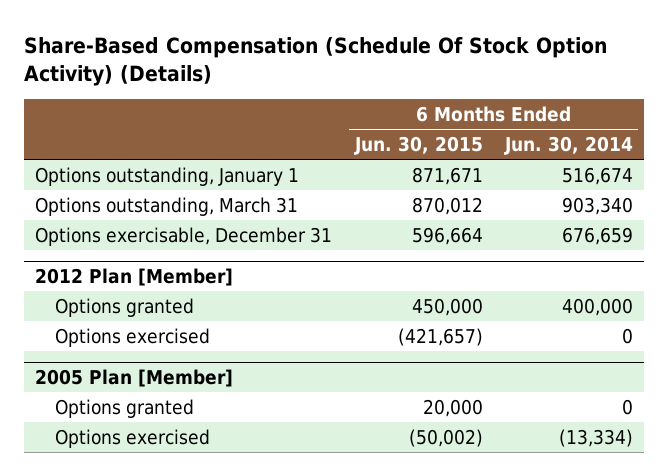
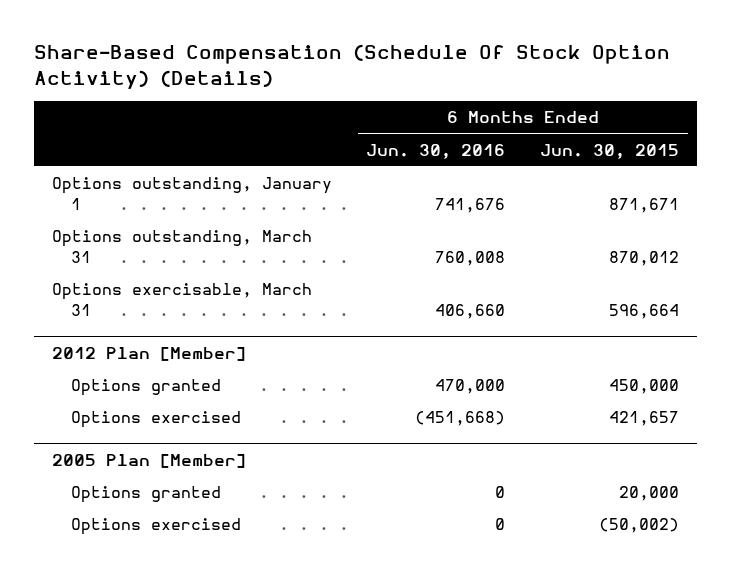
- | 6 Months Ended Jun. 30, 2015 | 6 Months Ended Jun. 30, 2014
+ | 6 Months Ended Jun. 30, 2016 | 6 Months Ended Jun. 30, 2015
- Options exercisable, December 31 | 596,664 | 676,659
+ Options exercisable, March 31 | 406,660 | 596,664
@ 2012 Plan [Member]
- Options exercised | (421,657) | 0
+ Options exercised | (451,668) | 421,657

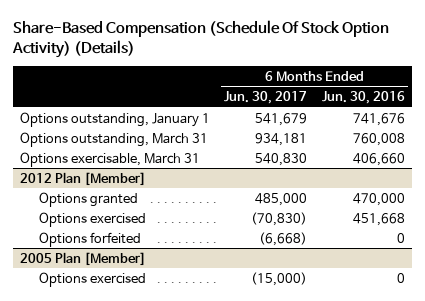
- | 6 Months Ended Jun. 30, 2016 | 6 Months Ended Jun. 30, 2015
+ | 6 Months Ended Jun. 30, 2017 | 6 Months Ended Jun. 30, 2016
@ 2012 Plan [Member]
- Options exercised | (451,668) | 421,657
+ Options exercised | (70,830) | 451,668
+ Options forfeited | (6,668) | 0
@ 2005 Plan [Member]
- Options granted | 0 | 20,000

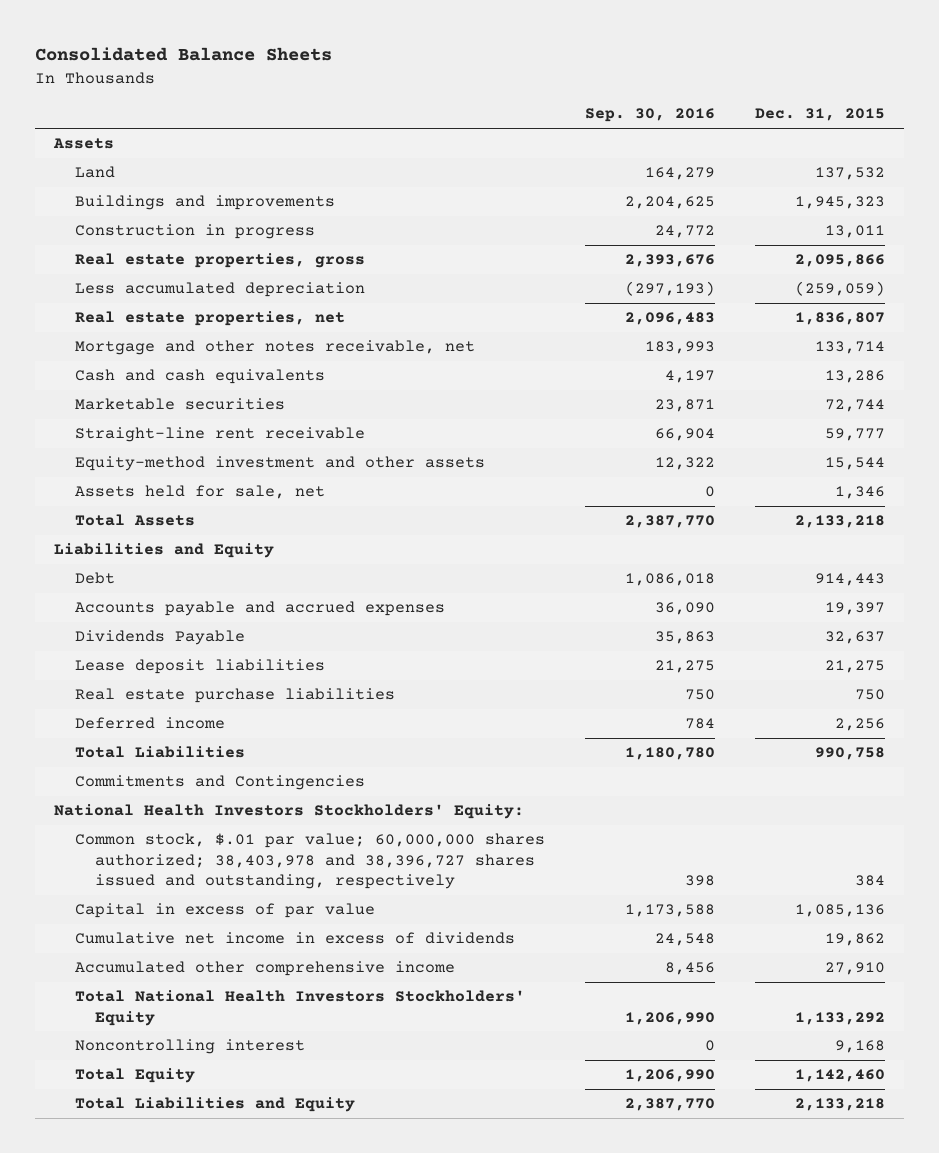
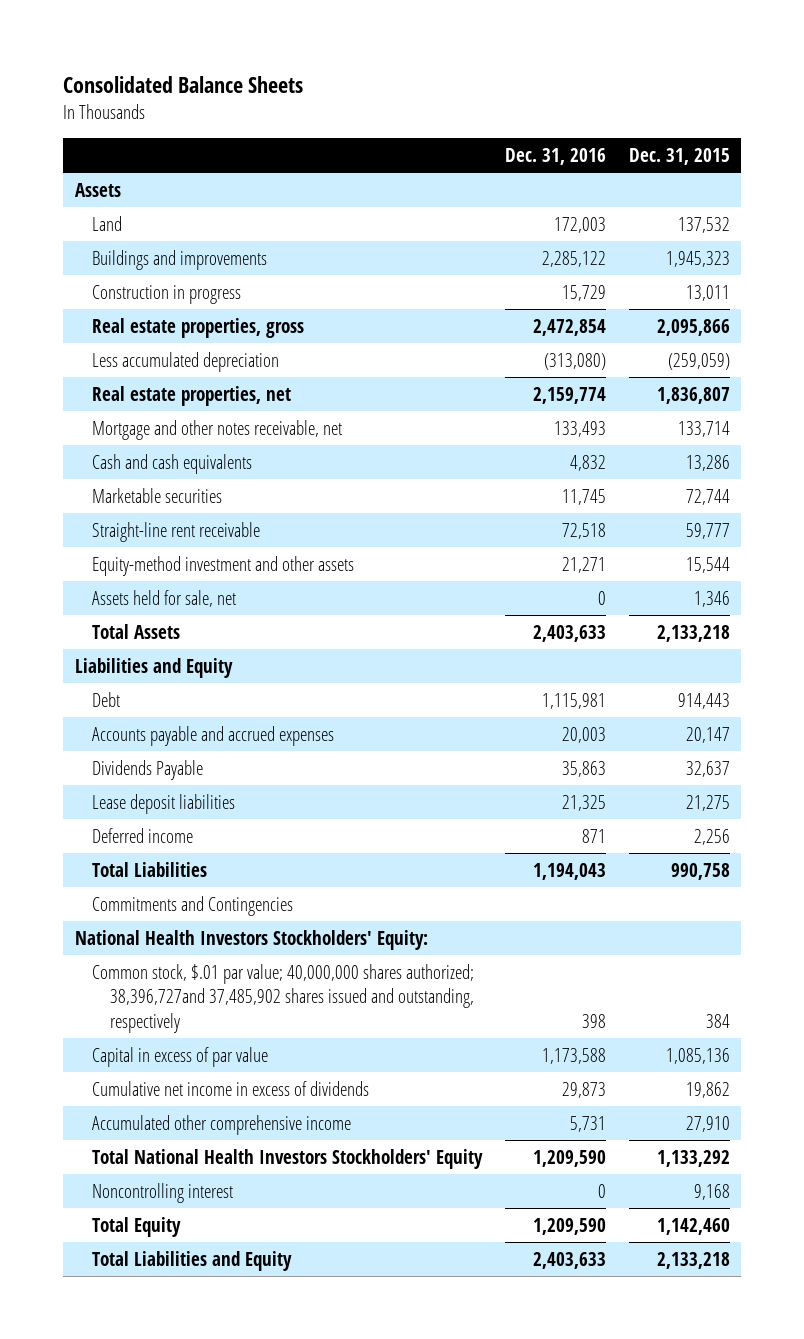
- | Sep. 30, 2016 | Dec. 31, 2015
+ | Dec. 31, 2016 | Dec. 31, 2015
- Accounts payable and accrued expenses | 36,090 | 19,397
+ Accounts payable and accrued expenses | 20,003 | 20,147
- Real estate purchase liabilities | 750 | 750
- Common stock, $.01 par value; 60,000,000 shares authorized; 38,403,978 and 38,396,727 shares issued and outstanding, respectively | 398 | 384
+ Common stock, $.01 par value; 40,000,000 shares authorized; 38,396,727and 37,485,902 shares issued and outstanding, respectively | 398 | 384

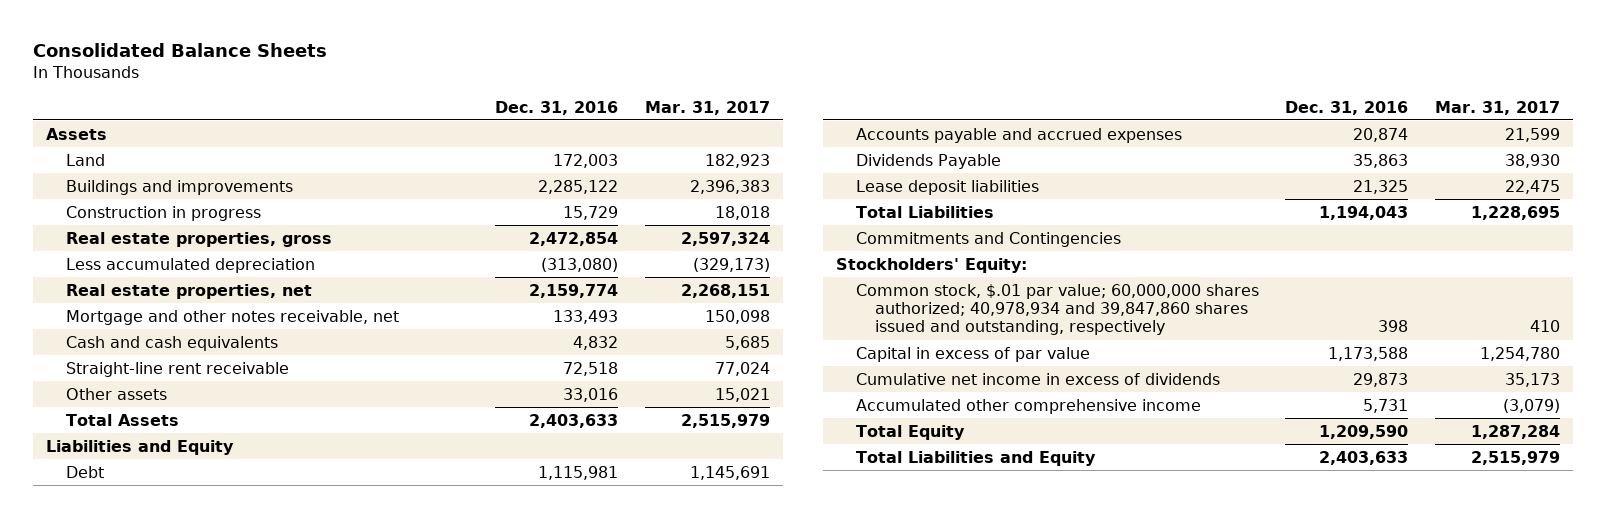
- | Dec. 31, 2016 | Dec. 31, 2015
+ | Dec. 31, 2016 | Mar. 31, 2017
- Marketable securities | 11,745 | 72,744
- Equity-method investment and other assets | 21,271 | 15,544
- Assets held for sale, net | 0 | 1,346
+ Other assets | 33,016 | 15,021
- Accounts payable and accrued expenses | 20,003 | 20,147
+ Accounts payable and accrued expenses | 20,874 | 21,599
- Deferred income | 871 | 2,256
- National Health Investors Stockholders' Equity:
- Common stock, $.01 par value; 40,000,000 shares authorized; 38,396,727and 37,485,902 shares issued and outstanding, respectively | 398 | 384
+ Stockholders' Equity:
+ Common stock, $.01 par value; 60,000,000 shares authorized; 40,978,934 and 39,847,860 shares issued and outstanding, respectively | 398 | 410
- Total National Health Investors Stockholders' Equity | 1,209,590 | 1,133,292
- Noncontrolling interest | 0 | 9,168

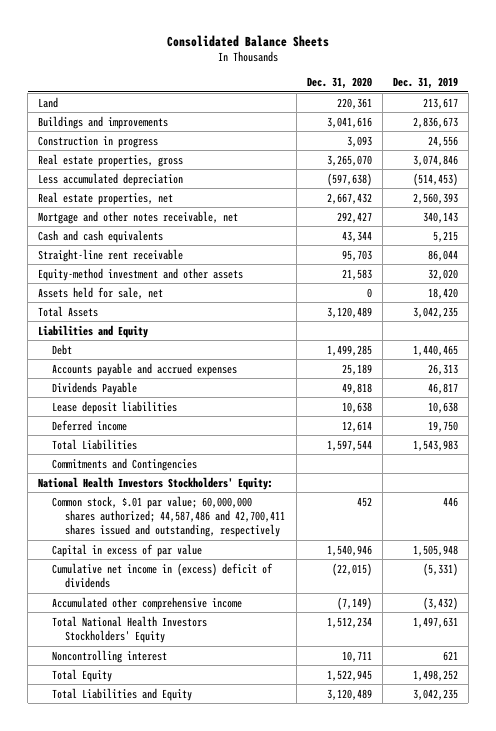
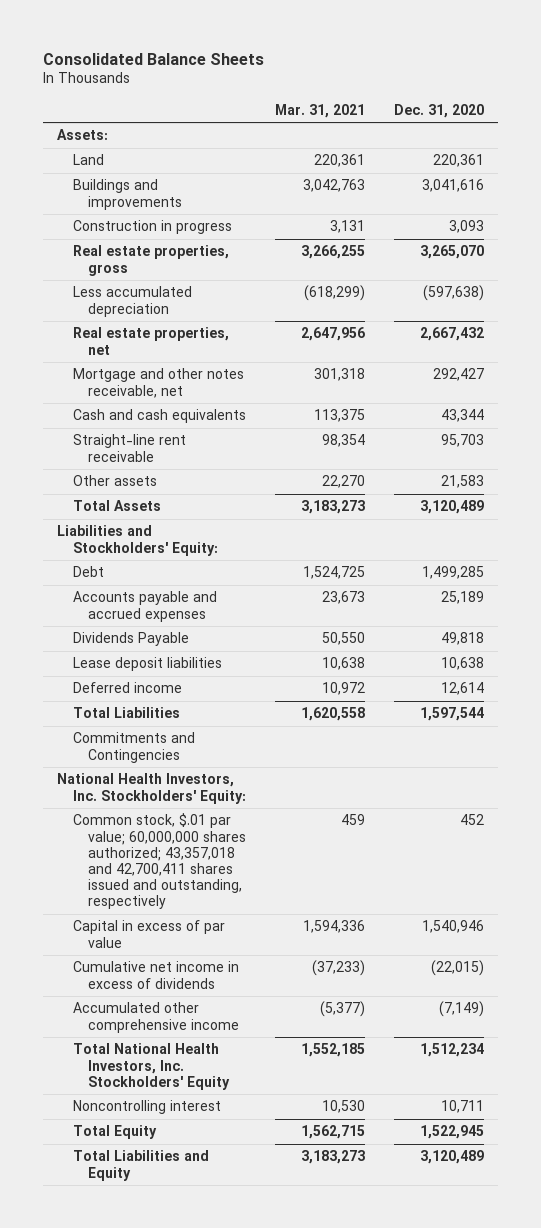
- | Dec. 31, 2020 | Dec. 31, 2019
+ | Mar. 31, 2021 | Dec. 31, 2020
+ Assets:
- Equity-method investment and other assets | 21,583 | 32,020
- Assets held for sale, net | 0 | 18,420
+ Other assets | 22,270 | 21,583
- Liabilities and Equity
+ Liabilities and Stockholders' Equity:
- National Health Investors Stockholders' Equity:
- Common stock, $.01 par value; 60,000,000 shares authorized; 44,587,486 and 42,700,411 shares issued and outstanding, respectively | 452 | 446
+ National Health Investors, Inc. Stockholders' Equity:
+ Common stock, $.01 par value; 60,000,000 shares authorized; 43,357,018 and 42,700,411 shares issued and outstanding, respectively | 459 | 452
- Cumulative net income in (excess) deficit of dividends | (22,015) | (5,331)
+ Cumulative net income in excess of dividends | (37,233) | (22,015)
- Total National Health Investors Stockholders' Equity | 1,512,234 | 1,497,631
+ Total National Health Investors, Inc. Stockholders' Equity | 1,552,185 | 1,512,234

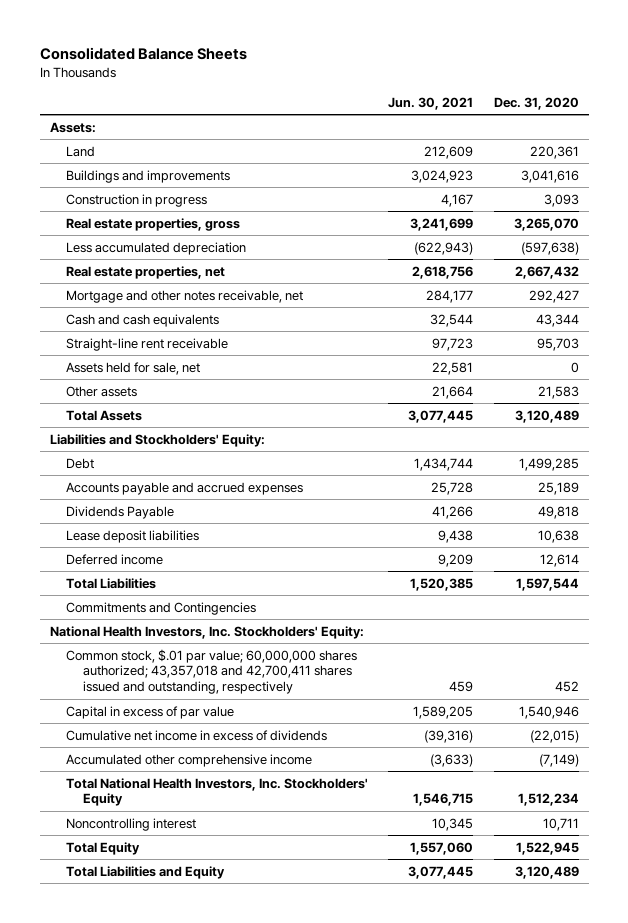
- | Mar. 31, 2021 | Dec. 31, 2020
+ | Jun. 30, 2021 | Dec. 31, 2020
+ Assets held for sale, net | 22,581 | 0

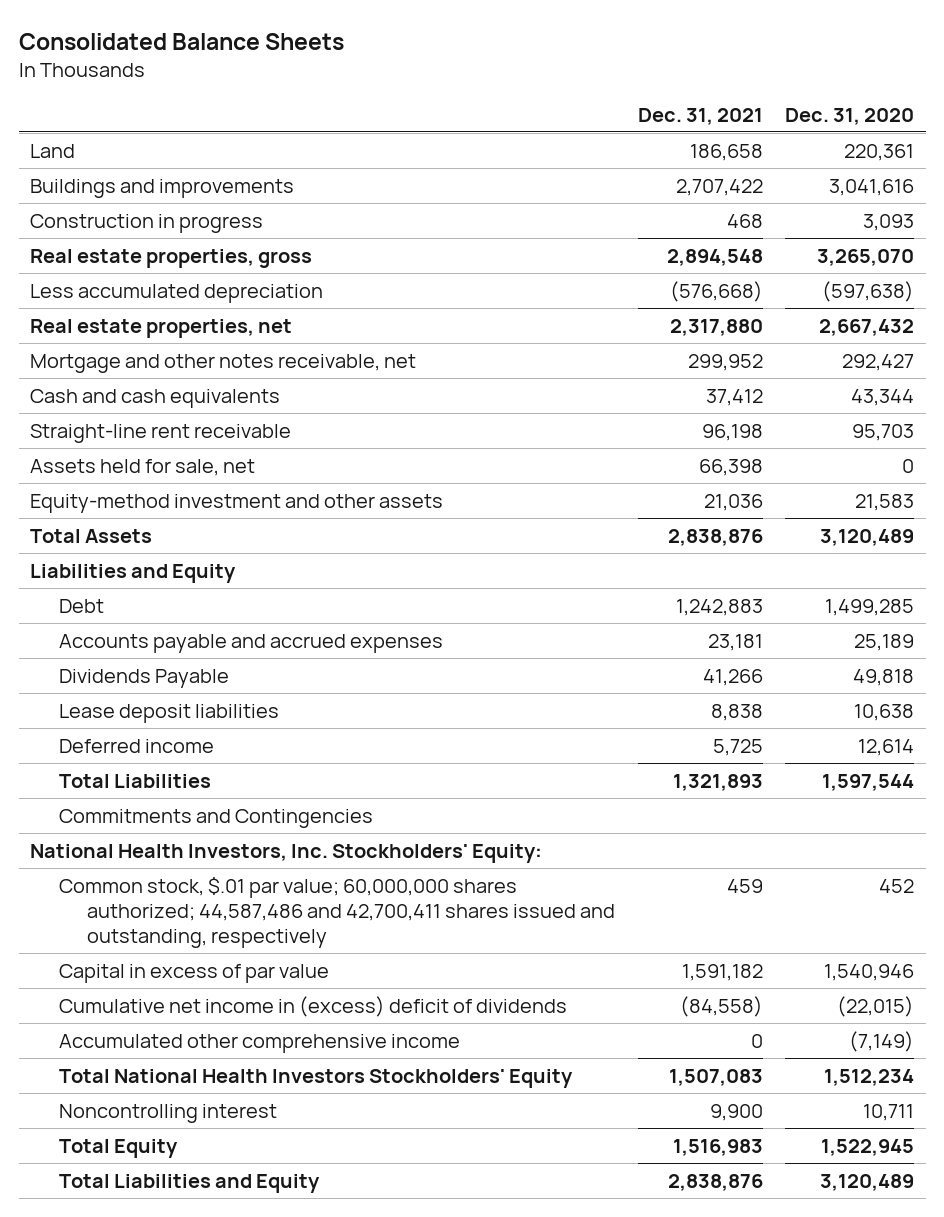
- | Jun. 30, 2021 | Dec. 31, 2020
+ | Dec. 31, 2021 | Dec. 31, 2020
- Assets:
- Other assets | 21,664 | 21,583
+ Equity-method investment and other assets | 21,036 | 21,583
- Liabilities and Stockholders' Equity:
+ Liabilities and Equity
- Common stock, $.01 par value; 60,000,000 shares authorized; 43,357,018 and 42,700,411 shares issued and outstanding, respectively | 459 | 452
+ Common stock, $.01 par value; 60,000,000 shares authorized; 44,587,486 and 42,700,411 shares issued and outstanding, respectively | 459 | 452
- Cumulative net income in excess of dividends | (39,316) | (22,015)
+ Cumulative net income in (excess) deficit of dividends | (84,558) | (22,015)
- Total National Health Investors, Inc. Stockholders' Equity | 1,546,715 | 1,512,234
+ Total National Health Investors Stockholders' Equity | 1,507,083 | 1,512,234

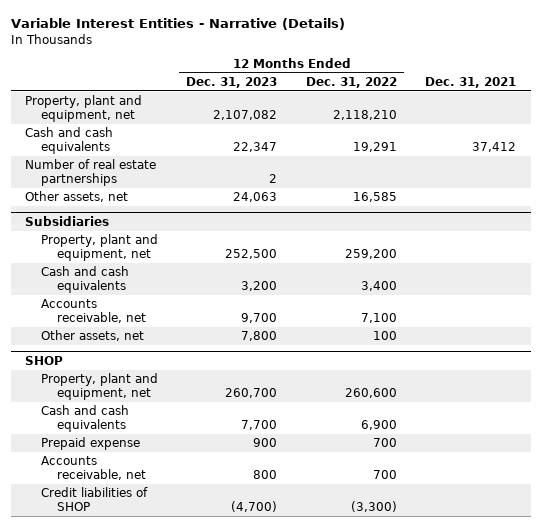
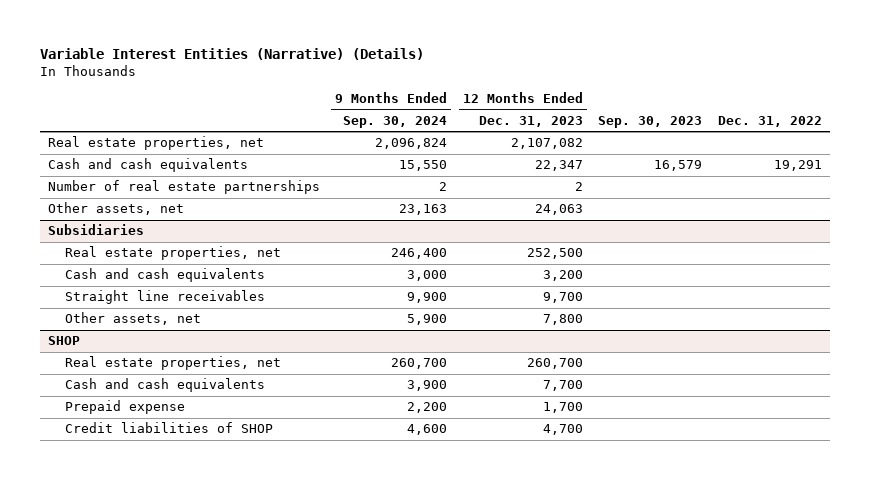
- Variable Interest Entities - Narrative (Details)
+ Variable Interest Entities (Narrative) (Details)
- | 12 Months Ended Dec. 31, 2023 | 12 Months Ended Dec. 31, 2022 | Dec. 31, 2021
+ | 9 Months Ended Sep. 30, 2024 | 12 Months Ended Dec. 31, 2023 | Sep. 30, 2023 | Dec. 31, 2022
- Property, plant and equipment, net | 2,107,082 | 2,118,210 |
+ Real estate properties, net | 2,096,824 | 2,107,082 | |
@ Subsidiaries
- Property, plant and equipment, net | 252,500 | 259,200 |
+ Real estate properties, net | 246,400 | 252,500 | |
- Accounts receivable, net | 9,700 | 7,100 |
+ Straight line receivables | 9,900 | 9,700 | |
@ SHOP
- Property, plant and equipment, net | 260,700 | 260,600 |
+ Real estate properties, net | 260,700 | 260,700 | |
- Prepaid expense | 900 | 700 |
- Accounts receivable, net | 800 | 700 |
- Credit liabilities of SHOP | (4,700) | (3,300) |
+ Prepaid expense | 2,200 | 1,700 | |
+ Credit liabilities of SHOP | 4,600 | 4,700 | |

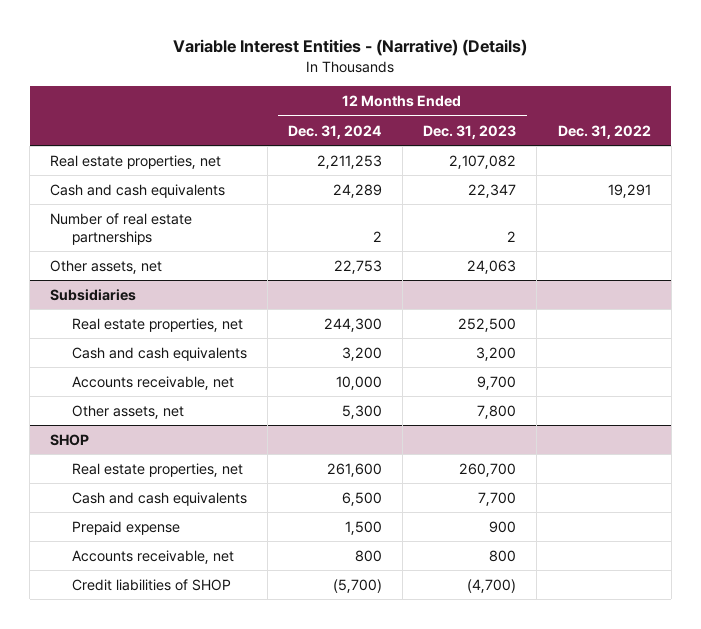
- Variable Interest Entities (Narrative) (Details)
+ Variable Interest Entities - (Narrative) (Details)
- | 9 Months Ended Sep. 30, 2024 | 12 Months Ended Dec. 31, 2023 | Sep. 30, 2023 | Dec. 31, 2022
+ | 12 Months Ended Dec. 31, 2024 | 12 Months Ended Dec. 31, 2023 | Dec. 31, 2022
@ Subsidiaries
- Straight line receivables | 9,900 | 9,700 | |
+ Accounts receivable, net | 10,000 | 9,700 |
@ SHOP
- Prepaid expense | 2,200 | 1,700 | |
- Credit liabilities of SHOP | 4,600 | 4,700 | |
+ Prepaid expense | 1,500 | 900 |
+ Accounts receivable, net | 800 | 800 |
+ Credit liabilities of SHOP | (5,700) | (4,700) |

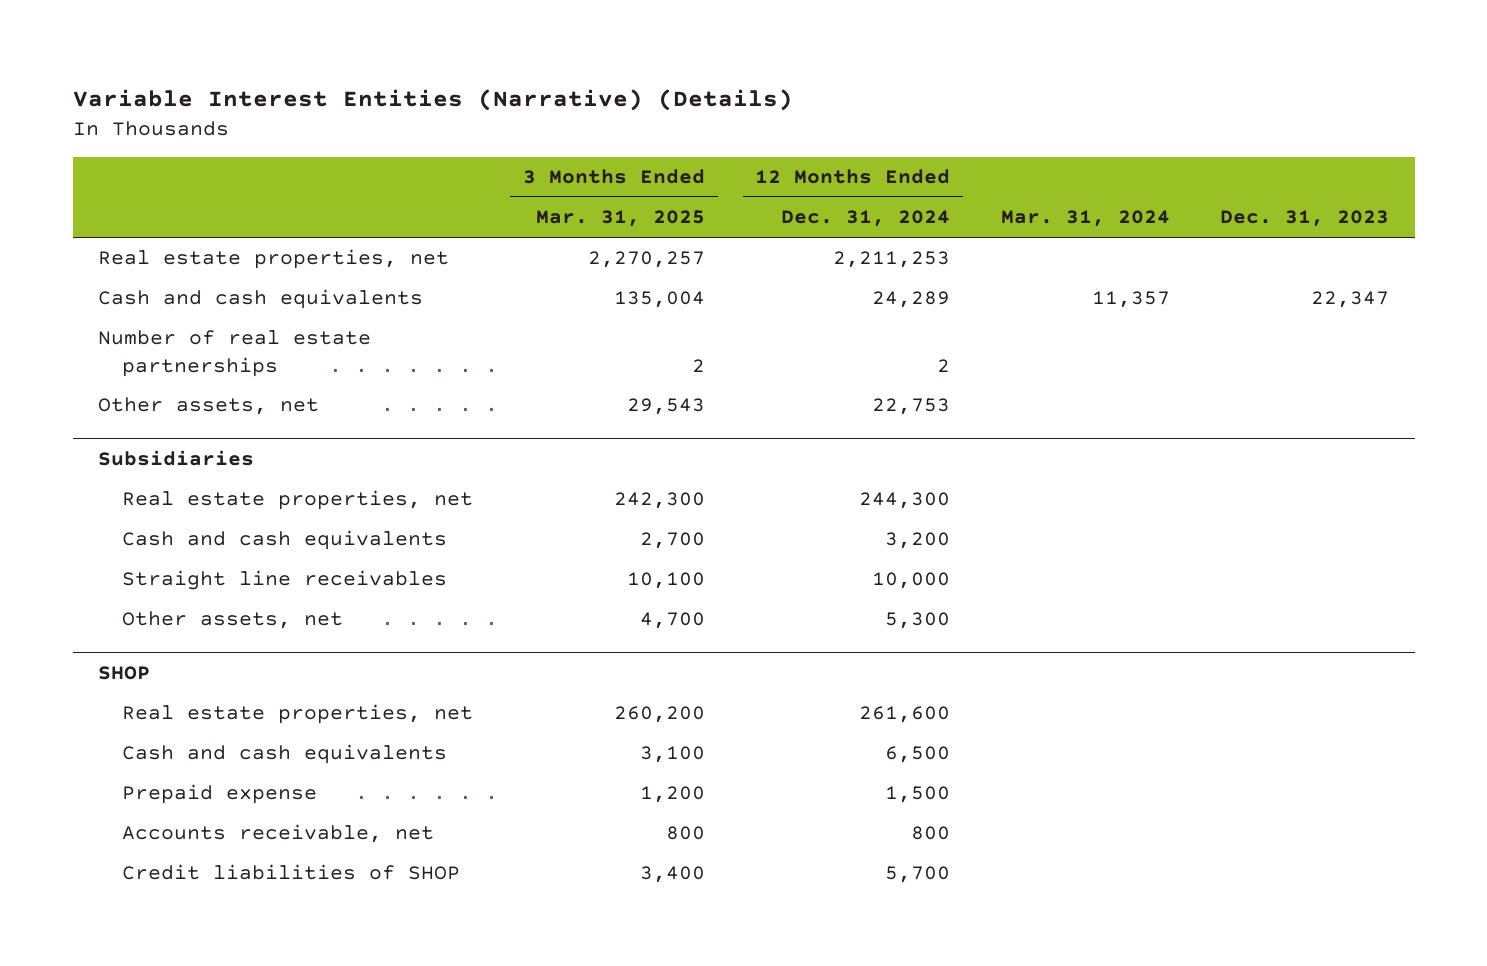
- Variable Interest Entities - (Narrative) (Details)
+ Variable Interest Entities (Narrative) (Details)
- | 12 Months Ended Dec. 31, 2024 | 12 Months Ended Dec. 31, 2023 | Dec. 31, 2022
+ | 3 Months Ended Mar. 31, 2025 | 12 Months Ended Dec. 31, 2024 | Mar. 31, 2024 | Dec. 31, 2023
@ Subsidiaries
- Accounts receivable, net | 10,000 | 9,700 |
+ Straight line receivables | 10,100 | 10,000 | |
@ SHOP
- Credit liabilities of SHOP | (5,700) | (4,700) |
+ Credit liabilities of SHOP | 3,400 | 5,700 | |

